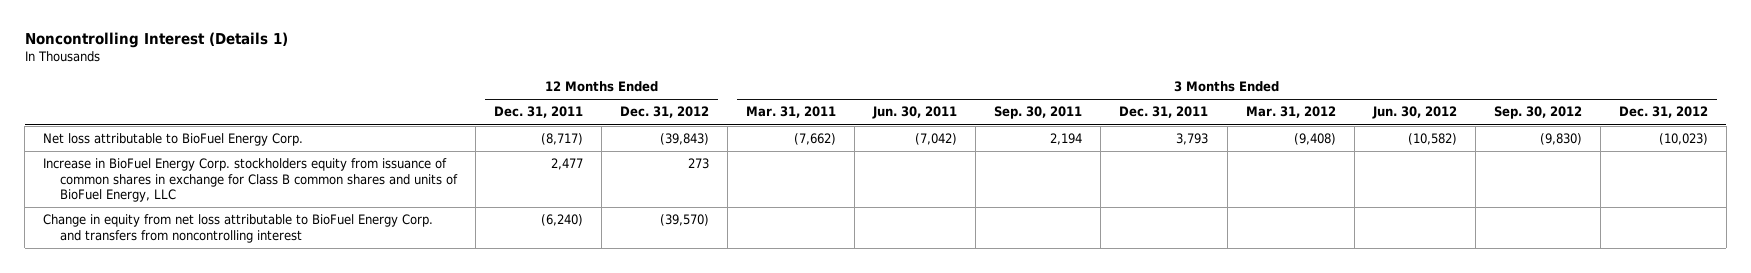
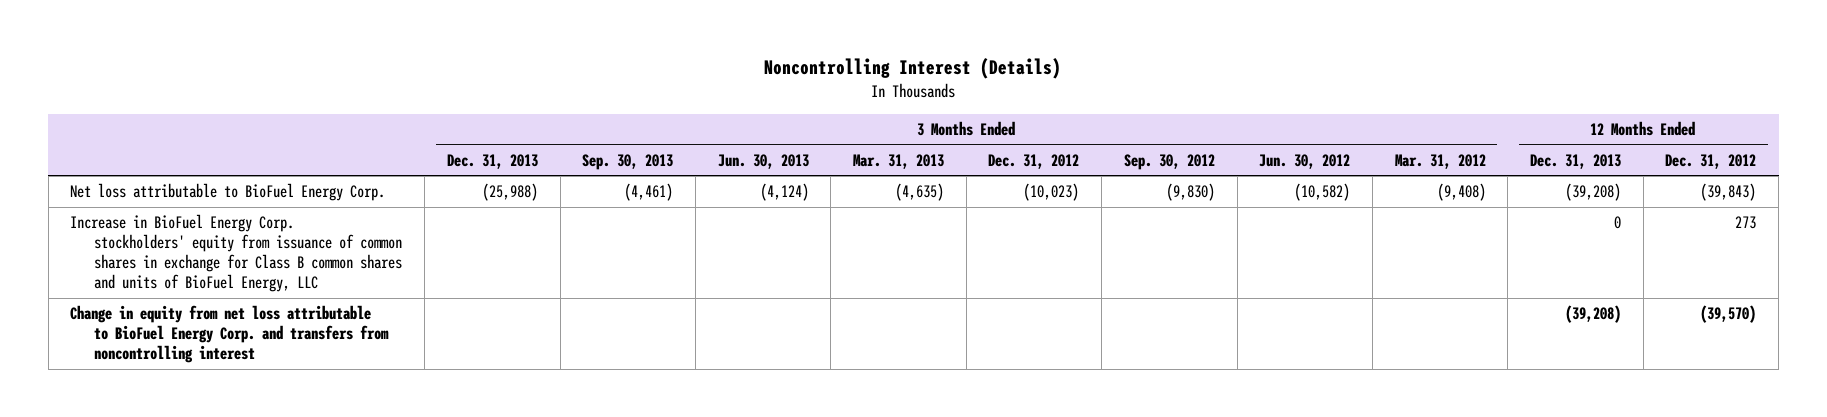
- Noncontrolling Interest (Details 1)
+ Noncontrolling Interest (Details)
- | 12 Months Ended Dec. 31, 2011 | 12 Months Ended Dec. 31, 2012 | 3 Months Ended Mar. 31, 2011 | 3 Months Ended Jun. 30, 2011 | 3 Months Ended Sep. 30, 2011 | 3 Months Ended Dec. 31, 2011 | 3 Months Ended Mar. 31, 2012 | 3 Months Ended Jun. 30, 2012 | 3 Months Ended Sep. 30, 2012 | 3 Months Ended Dec. 31, 2012
+ | 3 Months Ended Dec. 31, 2013 | 3 Months Ended Sep. 30, 2013 | 3 Months Ended Jun. 30, 2013 | 3 Months Ended Mar. 31, 2013 | 3 Months Ended Dec. 31, 2012 | 3 Months Ended Sep. 30, 2012 | 3 Months Ended Jun. 30, 2012 | 3 Months Ended Mar. 31, 2012 | 12 Months Ended Dec. 31, 2013 | 12 Months Ended Dec. 31, 2012
- Increase in BioFuel Energy Corp. stockholders equity from issuance of common shares in exchange for Class B common shares and units of BioFuel Energy, LLC | 2,477 | 273 | | | | | | | |
+ Increase in BioFuel Energy Corp. stockholders' equity from issuance of common shares in exchange for Class B common shares and units of BioFuel Energy, LLC | | | | | | | | | 0 | 273

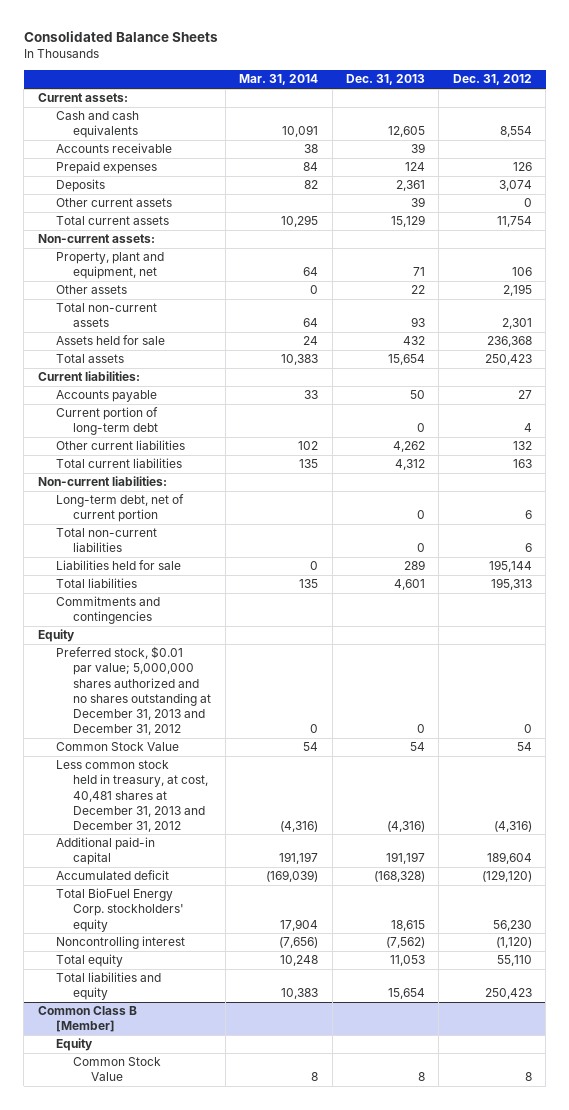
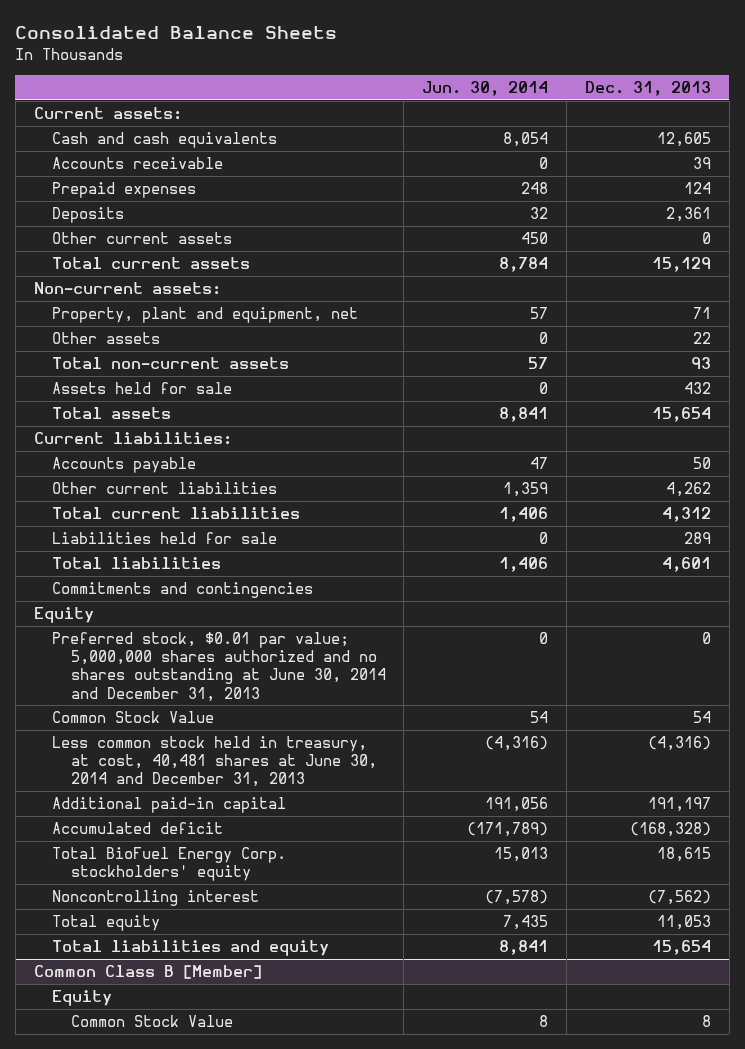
- | Mar. 31, 2014 | Dec. 31, 2013 | Dec. 31, 2012
+ | Jun. 30, 2014 | Dec. 31, 2013
- Other current assets | | 39 | 0
+ Other current assets | 450 | 0
- Current portion of long-term debt | | 0 | 4
- Non-current liabilities:
- Long-term debt, net of current portion | | 0 | 6
- Total non-current liabilities | | 0 | 6
- Preferred stock, $0.01 par value; 5,000,000 shares authorized and no shares outstanding at December 31, 2013 and December 31, 2012 | 0 | 0 | 0
+ Preferred stock, $0.01 par value; 5,000,000 shares authorized and no shares outstanding at June 30, 2014 and December 31, 2013 | 0 | 0
- Less common stock held in treasury, at cost, 40,481 shares at December 31, 2013 and December 31, 2012 | (4,316) | (4,316) | (4,316)
+ Less common stock held in treasury, at cost, 40,481 shares at June 30, 2014 and December 31, 2013 | (4,316) | (4,316)

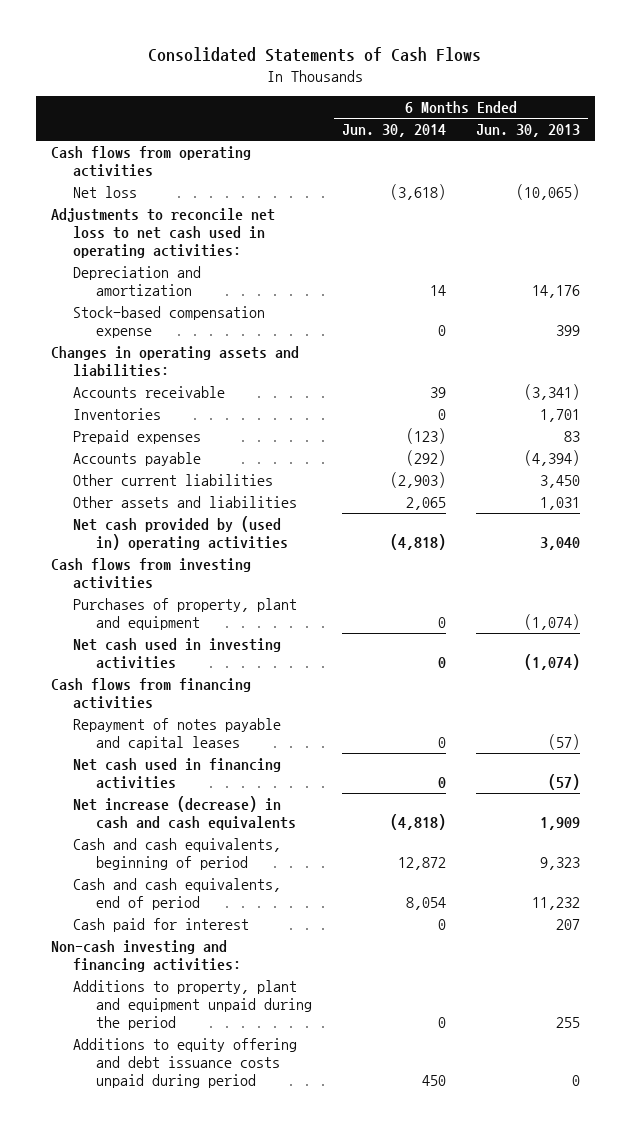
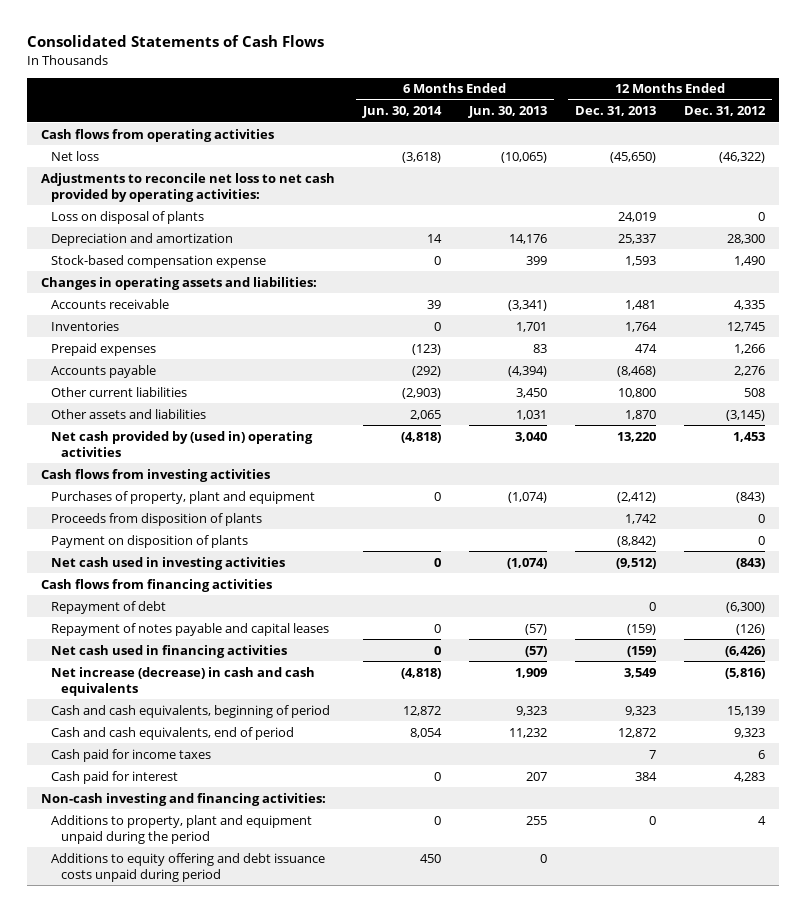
- | 6 Months Ended Jun. 30, 2014 | 6 Months Ended Jun. 30, 2013
+ | 6 Months Ended Jun. 30, 2014 | 6 Months Ended Jun. 30, 2013 | 12 Months Ended Dec. 31, 2013 | 12 Months Ended Dec. 31, 2012
- Adjustments to reconcile net loss to net cash used in operating activities:
+ Adjustments to reconcile net loss to net cash provided by operating activities:
+ Loss on disposal of plants | | | 24,019 | 0
+ Proceeds from disposition of plants | | | 1,742 | 0
+ Payment on disposition of plants | | | (8,842) | 0
+ Repayment of debt | | | 0 | (6,300)
+ Cash paid for income taxes | | | 7 | 6

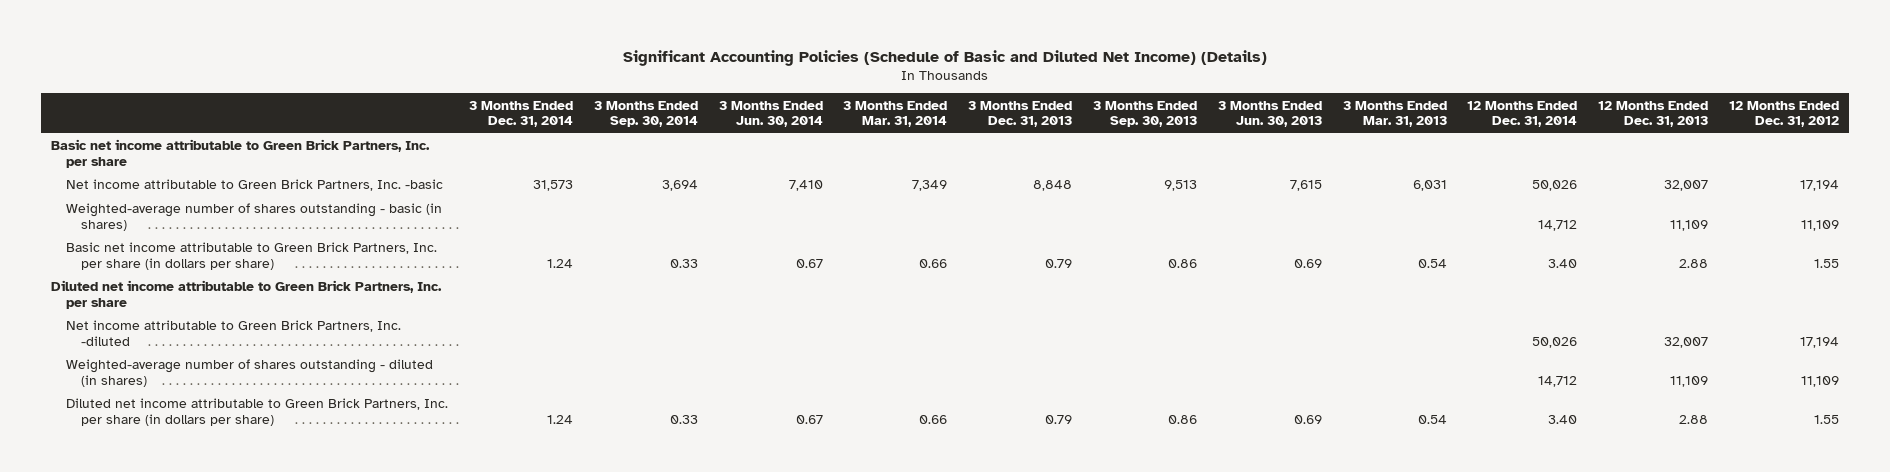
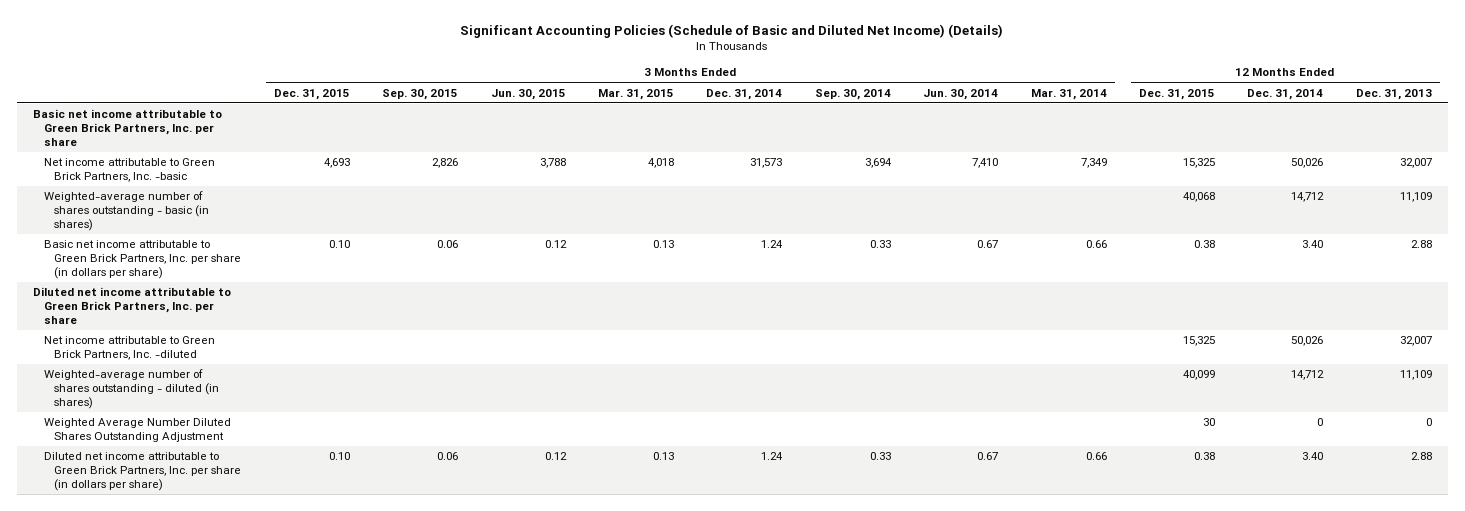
- | 3 Months Ended Dec. 31, 2014 | 3 Months Ended Sep. 30, 2014 | 3 Months Ended Jun. 30, 2014 | 3 Months Ended Mar. 31, 2014 | 3 Months Ended Dec. 31, 2013 | 3 Months Ended Sep. 30, 2013 | 3 Months Ended Jun. 30, 2013 | 3 Months Ended Mar. 31, 2013 | 12 Months Ended Dec. 31, 2014 | 12 Months Ended Dec. 31, 2013 | 12 Months Ended Dec. 31, 2012
+ | 3 Months Ended Dec. 31, 2015 | 3 Months Ended Sep. 30, 2015 | 3 Months Ended Jun. 30, 2015 | 3 Months Ended Mar. 31, 2015 | 3 Months Ended Dec. 31, 2014 | 3 Months Ended Sep. 30, 2014 | 3 Months Ended Jun. 30, 2014 | 3 Months Ended Mar. 31, 2014 | 12 Months Ended Dec. 31, 2015 | 12 Months Ended Dec. 31, 2014 | 12 Months Ended Dec. 31, 2013
+ Weighted Average Number Diluted Shares Outstanding Adjustment | | | | | | | | | 30 | 0 | 0

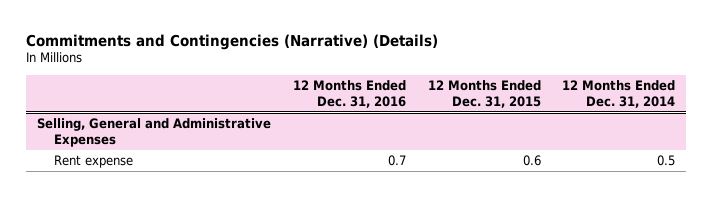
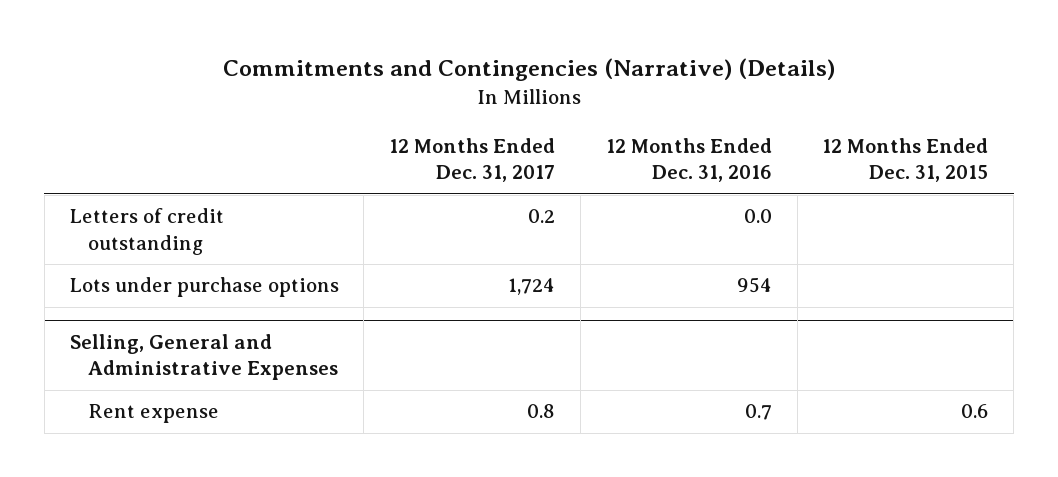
- | 12 Months Ended Dec. 31, 2016 | 12 Months Ended Dec. 31, 2015 | 12 Months Ended Dec. 31, 2014
+ | 12 Months Ended Dec. 31, 2017 | 12 Months Ended Dec. 31, 2016 | 12 Months Ended Dec. 31, 2015
+ Letters of credit outstanding | 0.2 | 0.0 |
+ Lots under purchase options | 1,724 | 954 |

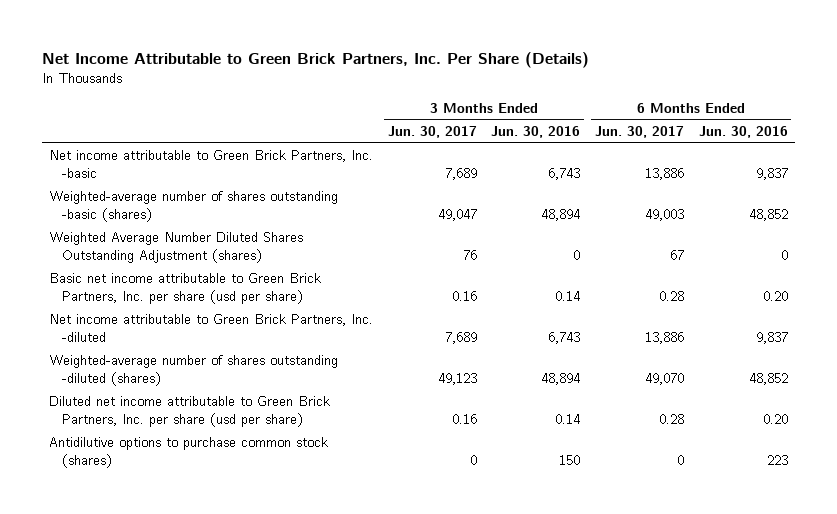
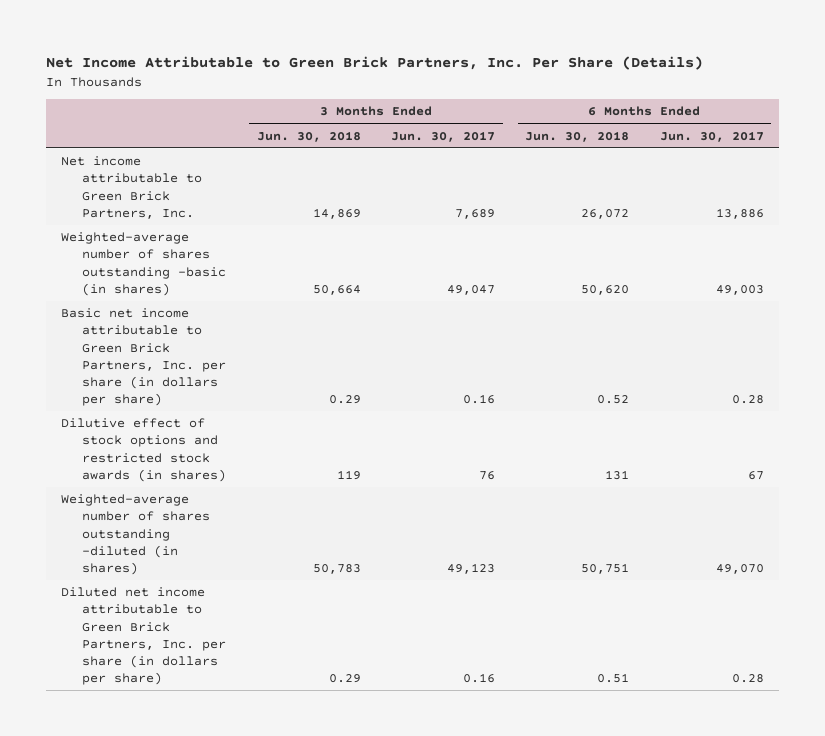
- | 3 Months Ended Jun. 30, 2017 | 3 Months Ended Jun. 30, 2016 | 6 Months Ended Jun. 30, 2017 | 6 Months Ended Jun. 30, 2016
+ | 3 Months Ended Jun. 30, 2018 | 3 Months Ended Jun. 30, 2017 | 6 Months Ended Jun. 30, 2018 | 6 Months Ended Jun. 30, 2017
- Net income attributable to Green Brick Partners, Inc. -basic | 7,689 | 6,743 | 13,886 | 9,837
- Weighted-average number of shares outstanding -basic (shares) | 49,047 | 48,894 | 49,003 | 48,852
- Weighted Average Number Diluted Shares Outstanding Adjustment (shares) | 76 | 0 | 67 | 0
- Basic net income attributable to Green Brick Partners, Inc. per share (usd per share) | 0.16 | 0.14 | 0.28 | 0.20
- Net income attributable to Green Brick Partners, Inc. -diluted | 7,689 | 6,743 | 13,886 | 9,837
- Weighted-average number of shares outstanding -diluted (shares) | 49,123 | 48,894 | 49,070 | 48,852
- Diluted net income attributable to Green Brick Partners, Inc. per share (usd per share) | 0.16 | 0.14 | 0.28 | 0.20
- Antidilutive options to purchase common stock (shares) | 0 | 150 | 0 | 223
+ Net income attributable to Green Brick Partners, Inc. | 14,869 | 7,689 | 26,072 | 13,886
+ Weighted-average number of shares outstanding -basic (in shares) | 50,664 | 49,047 | 50,620 | 49,003
+ Basic net income attributable to Green Brick Partners, Inc. per share (in dollars per share) | 0.29 | 0.16 | 0.52 | 0.28
+ Dilutive effect of stock options and restricted stock awards (in shares) | 119 | 76 | 131 | 67
+ Weighted-average number of shares outstanding -diluted (in shares) | 50,783 | 49,123 | 50,751 | 49,070
+ Diluted net income attributable to Green Brick Partners, Inc. per share (in dollars per share) | 0.29 | 0.16 | 0.51 | 0.28

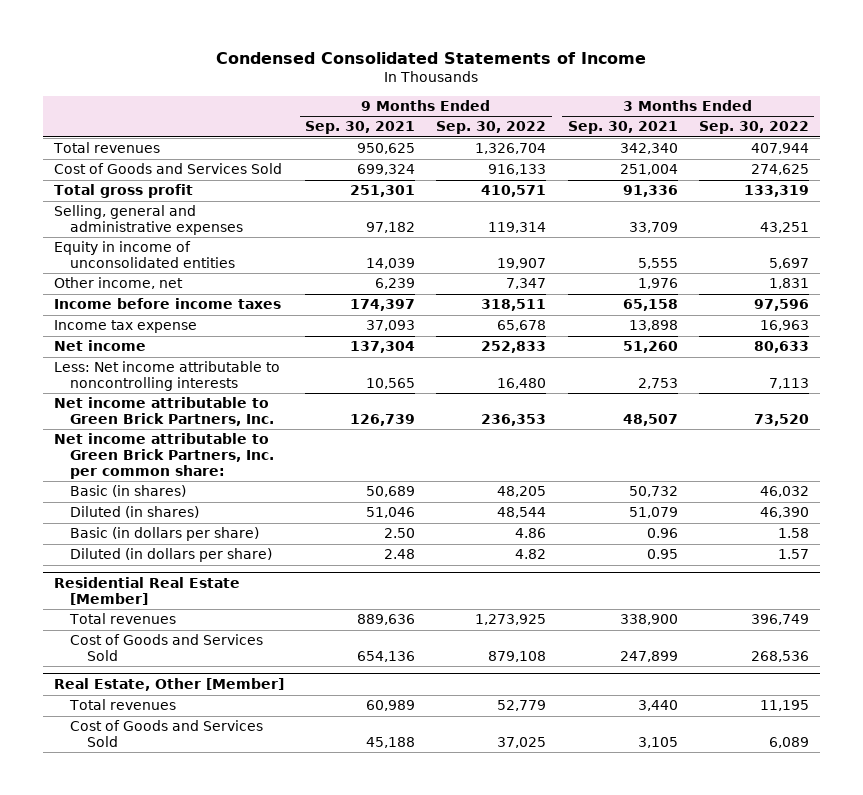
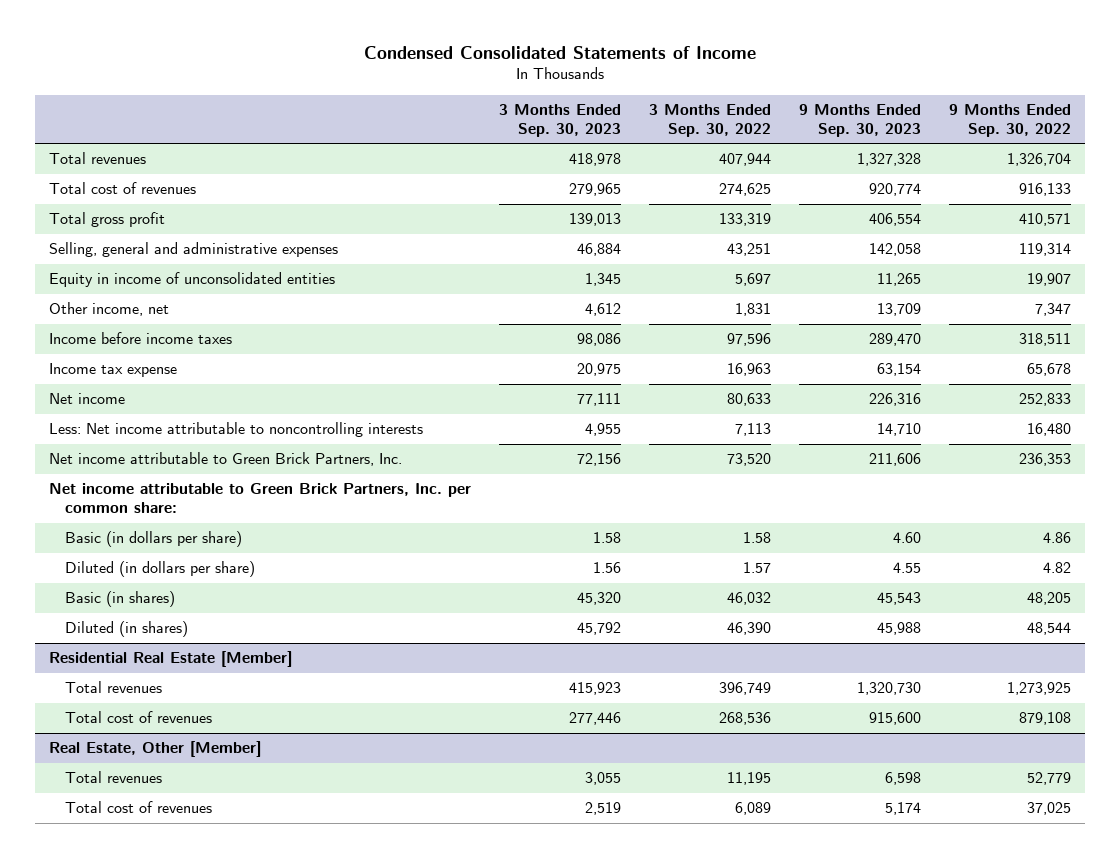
- | 9 Months Ended Sep. 30, 2021 | 9 Months Ended Sep. 30, 2022 | 3 Months Ended Sep. 30, 2021 | 3 Months Ended Sep. 30, 2022
+ | 3 Months Ended Sep. 30, 2023 | 3 Months Ended Sep. 30, 2022 | 9 Months Ended Sep. 30, 2023 | 9 Months Ended Sep. 30, 2022
- Cost of Goods and Services Sold | 699,324 | 916,133 | 251,004 | 274,625
+ Total cost of revenues | 279,965 | 274,625 | 920,774 | 916,133
moved down: Basic (in shares) | 45,320 | 46,032 | 45,543 | 48,205
moved down: Diluted (in shares) | 45,792 | 46,390 | 45,988 | 48,544
@ Residential Real Estate [Member]
- Cost of Goods and Services Sold | 654,136 | 879,108 | 247,899 | 268,536
+ Total cost of revenues | 277,446 | 268,536 | 915,600 | 879,108
@ Real Estate, Other [Member]
- Cost of Goods and Services Sold | 45,188 | 37,025 | 3,105 | 6,089
+ Total cost of revenues | 2,519 | 6,089 | 5,174 | 37,025

